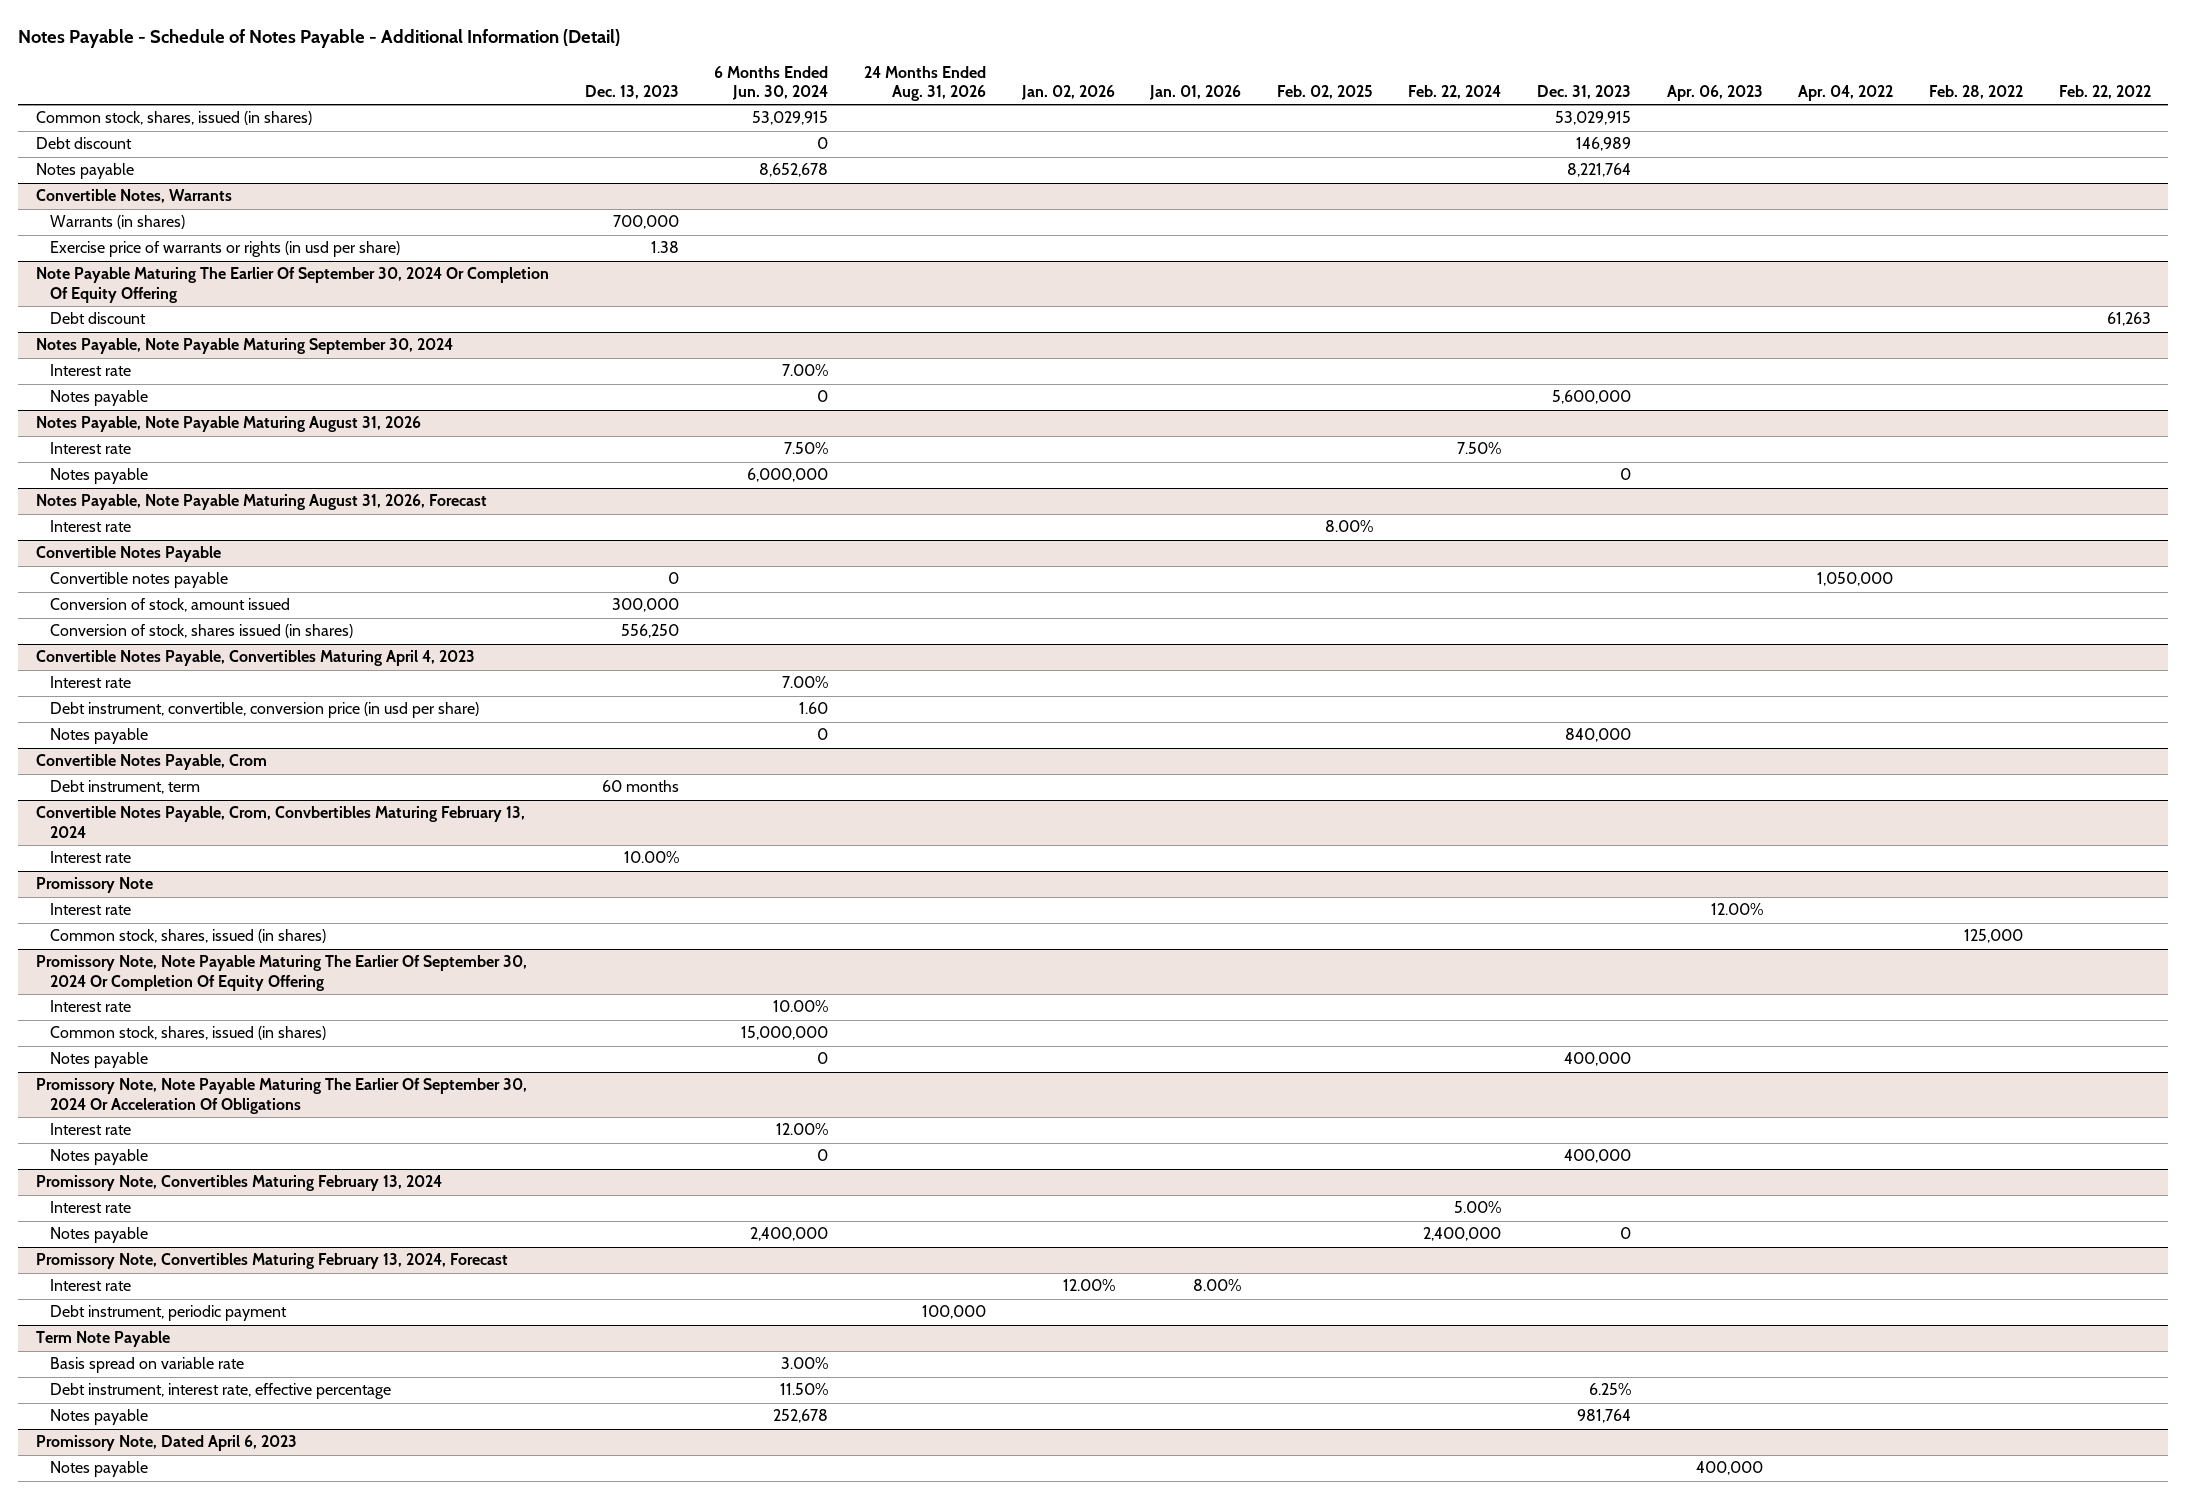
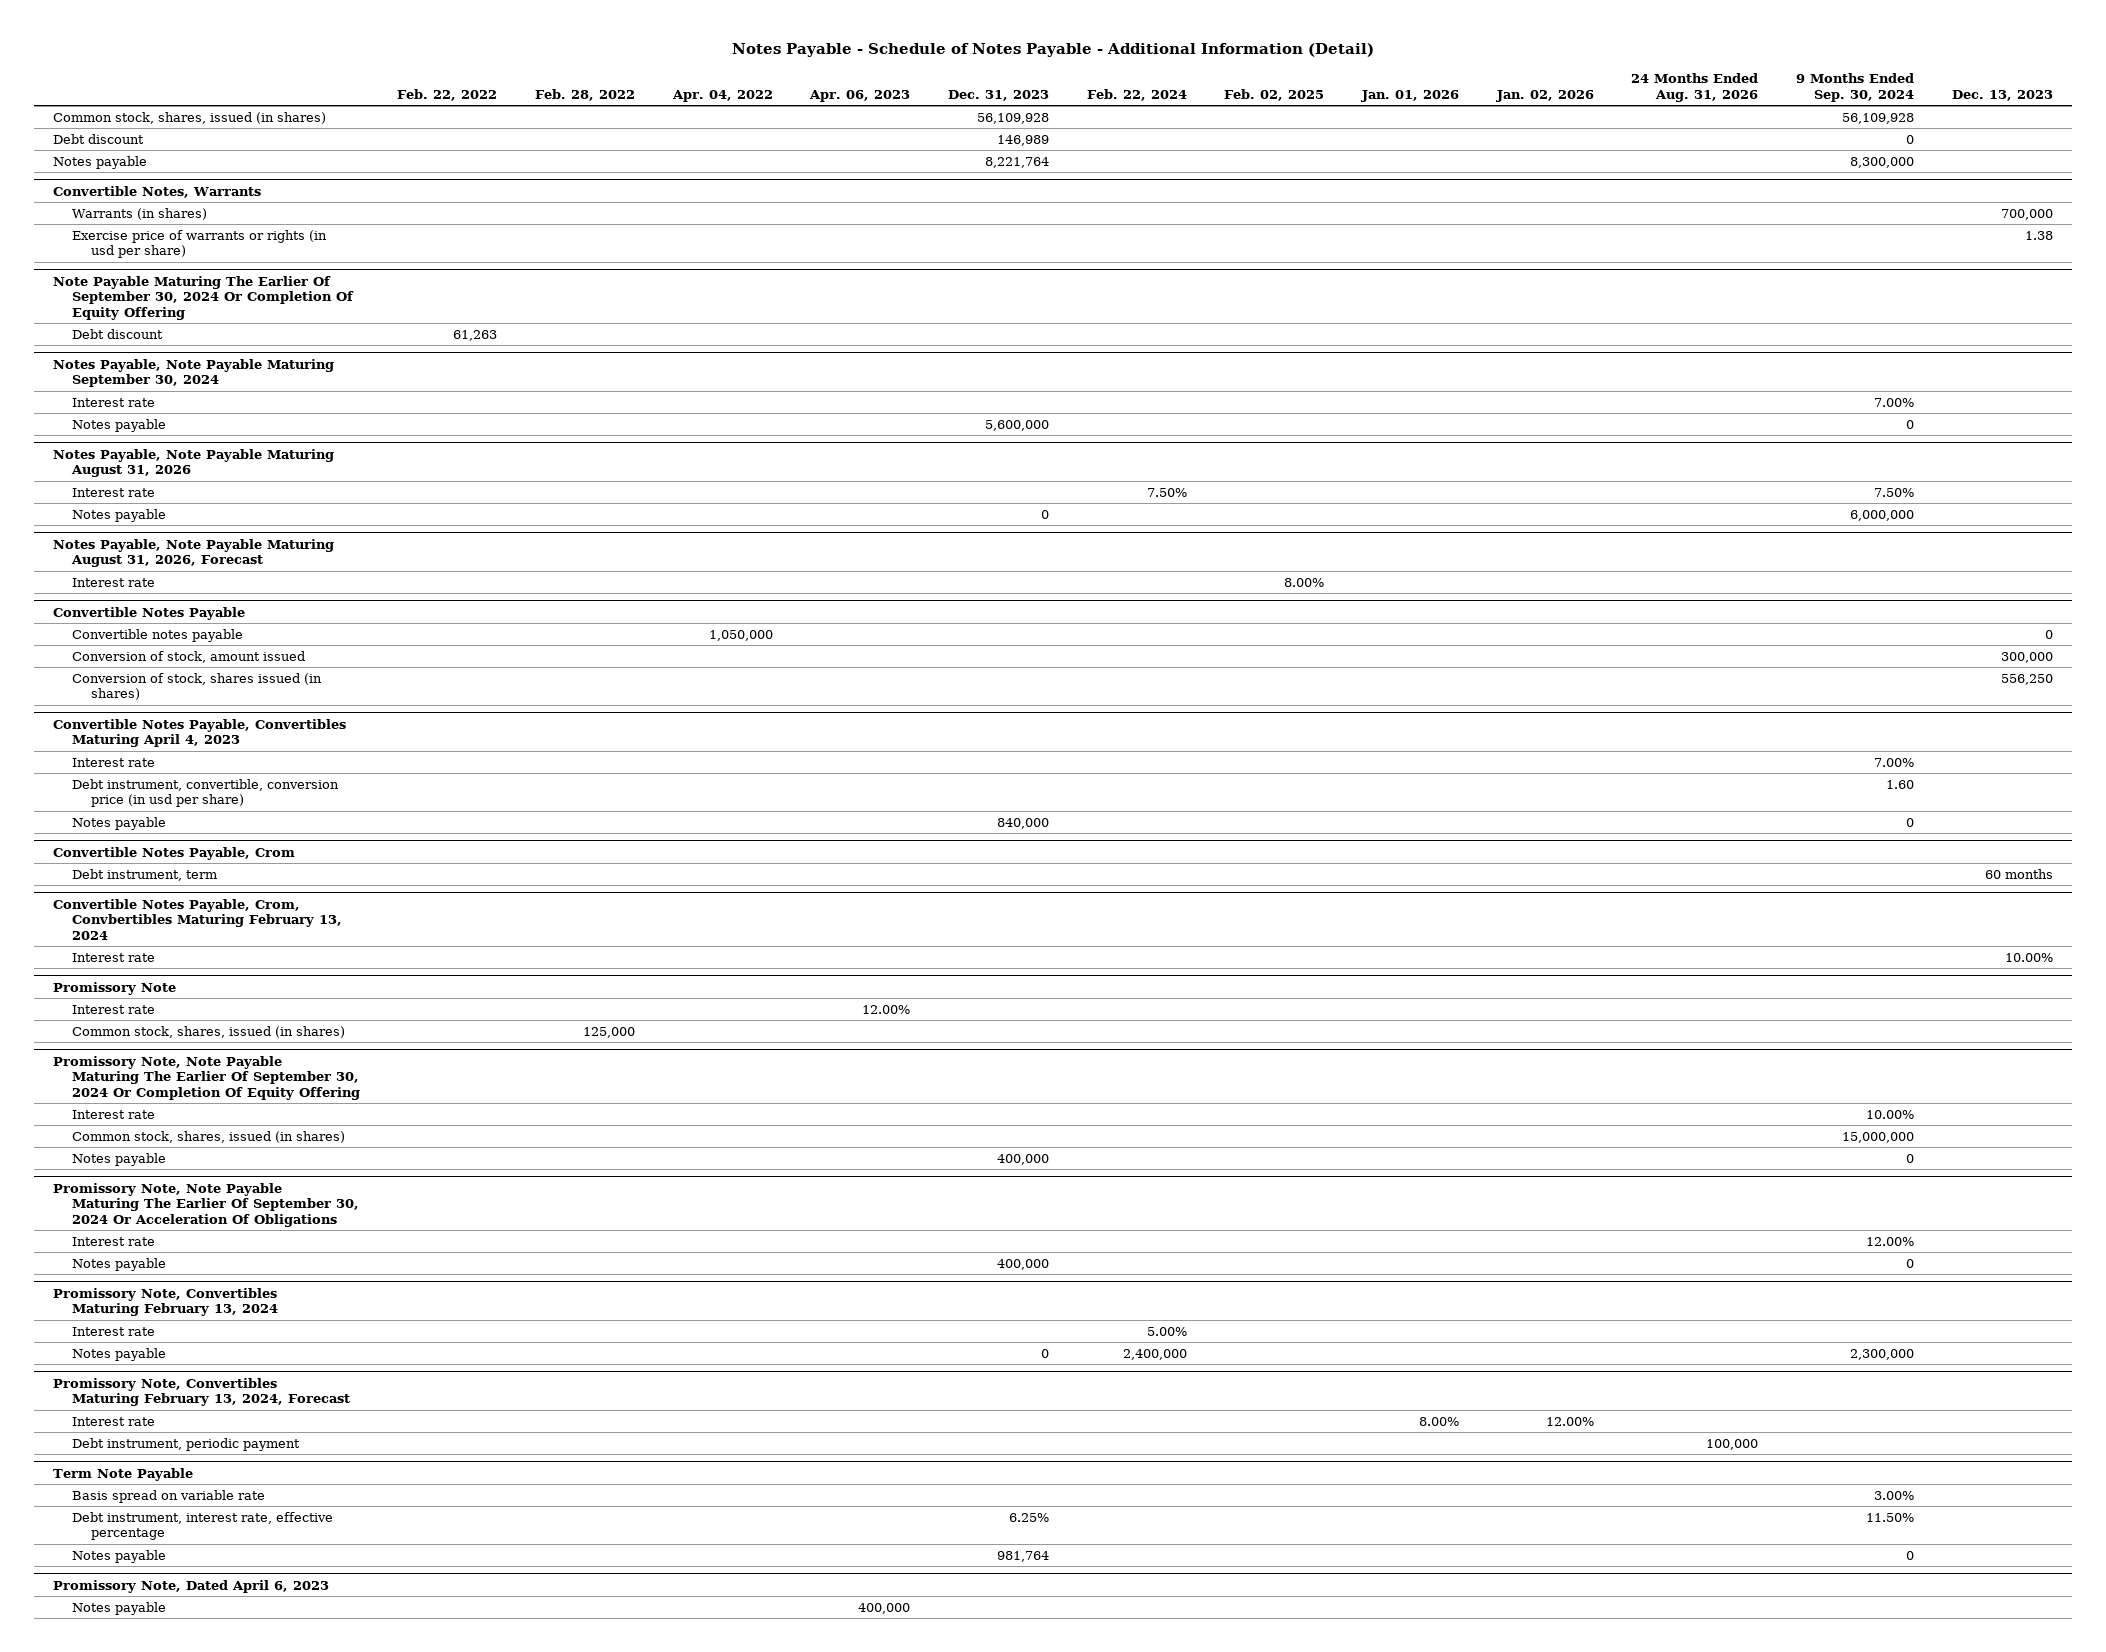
- | Dec. 13, 2023 | 6 Months Ended Jun. 30, 2024 | 24 Months Ended Aug. 31, 2026 | Jan. 02, 2026 | Jan. 01, 2026 | Feb. 02, 2025 | Feb. 22, 2024 | Dec. 31, 2023 | Apr. 06, 2023 | Apr. 04, 2022 | Feb. 28, 2022 | Feb. 22, 2022
+ | Feb. 22, 2022 | Feb. 28, 2022 | Apr. 04, 2022 | Apr. 06, 2023 | Dec. 31, 2023 | Feb. 22, 2024 | Feb. 02, 2025 | Jan. 01, 2026 | Jan. 02, 2026 | 24 Months Ended Aug. 31, 2026 | 9 Months Ended Sep. 30, 2024 | Dec. 13, 2023
- Common stock, shares, issued (in shares) | | 53,029,915 | | | | | | 53,029,915 | | | |
+ Common stock, shares, issued (in shares) | | | | | 56,109,928 | | | | | | 56,109,928 |

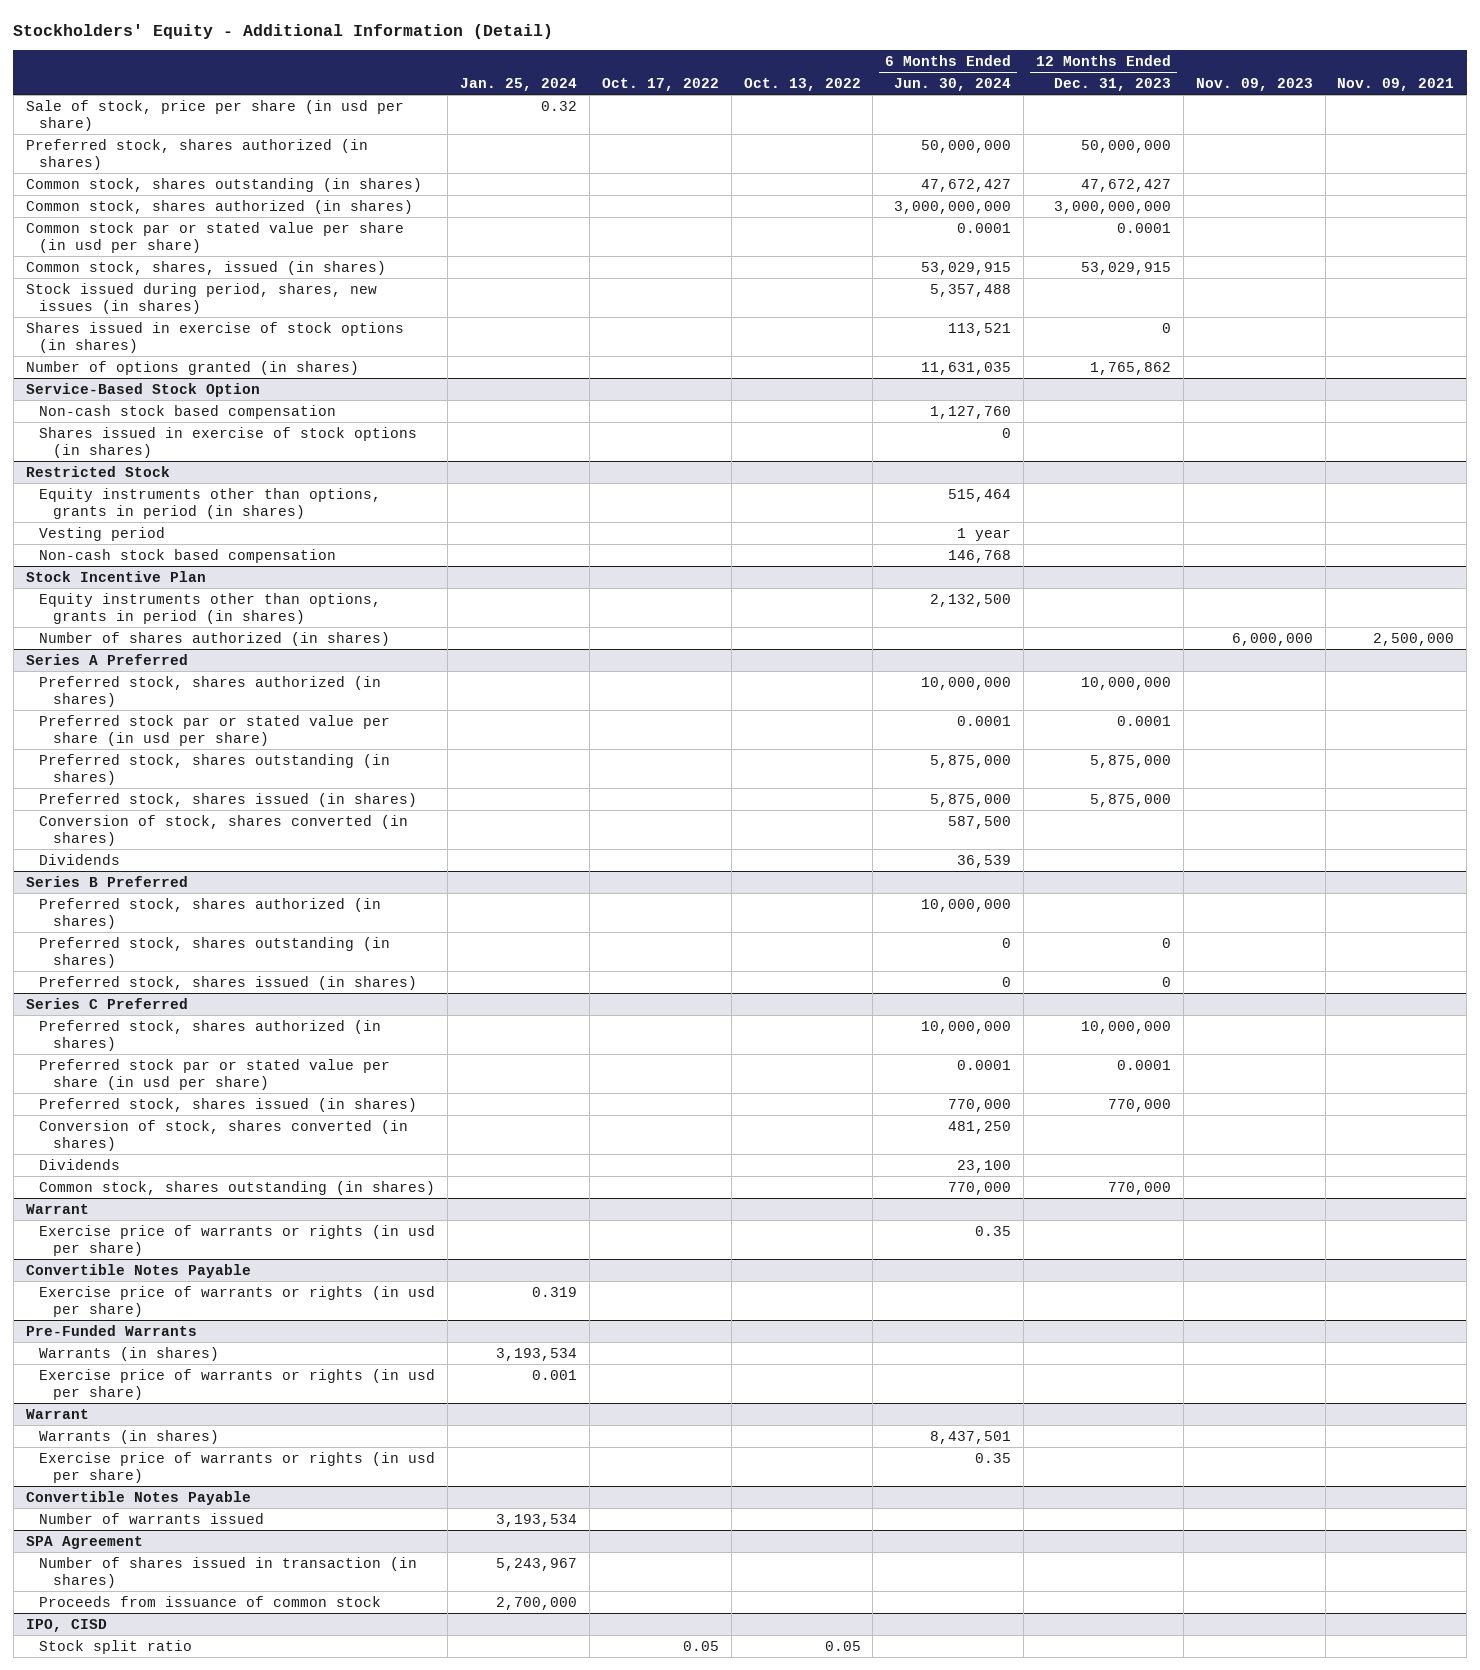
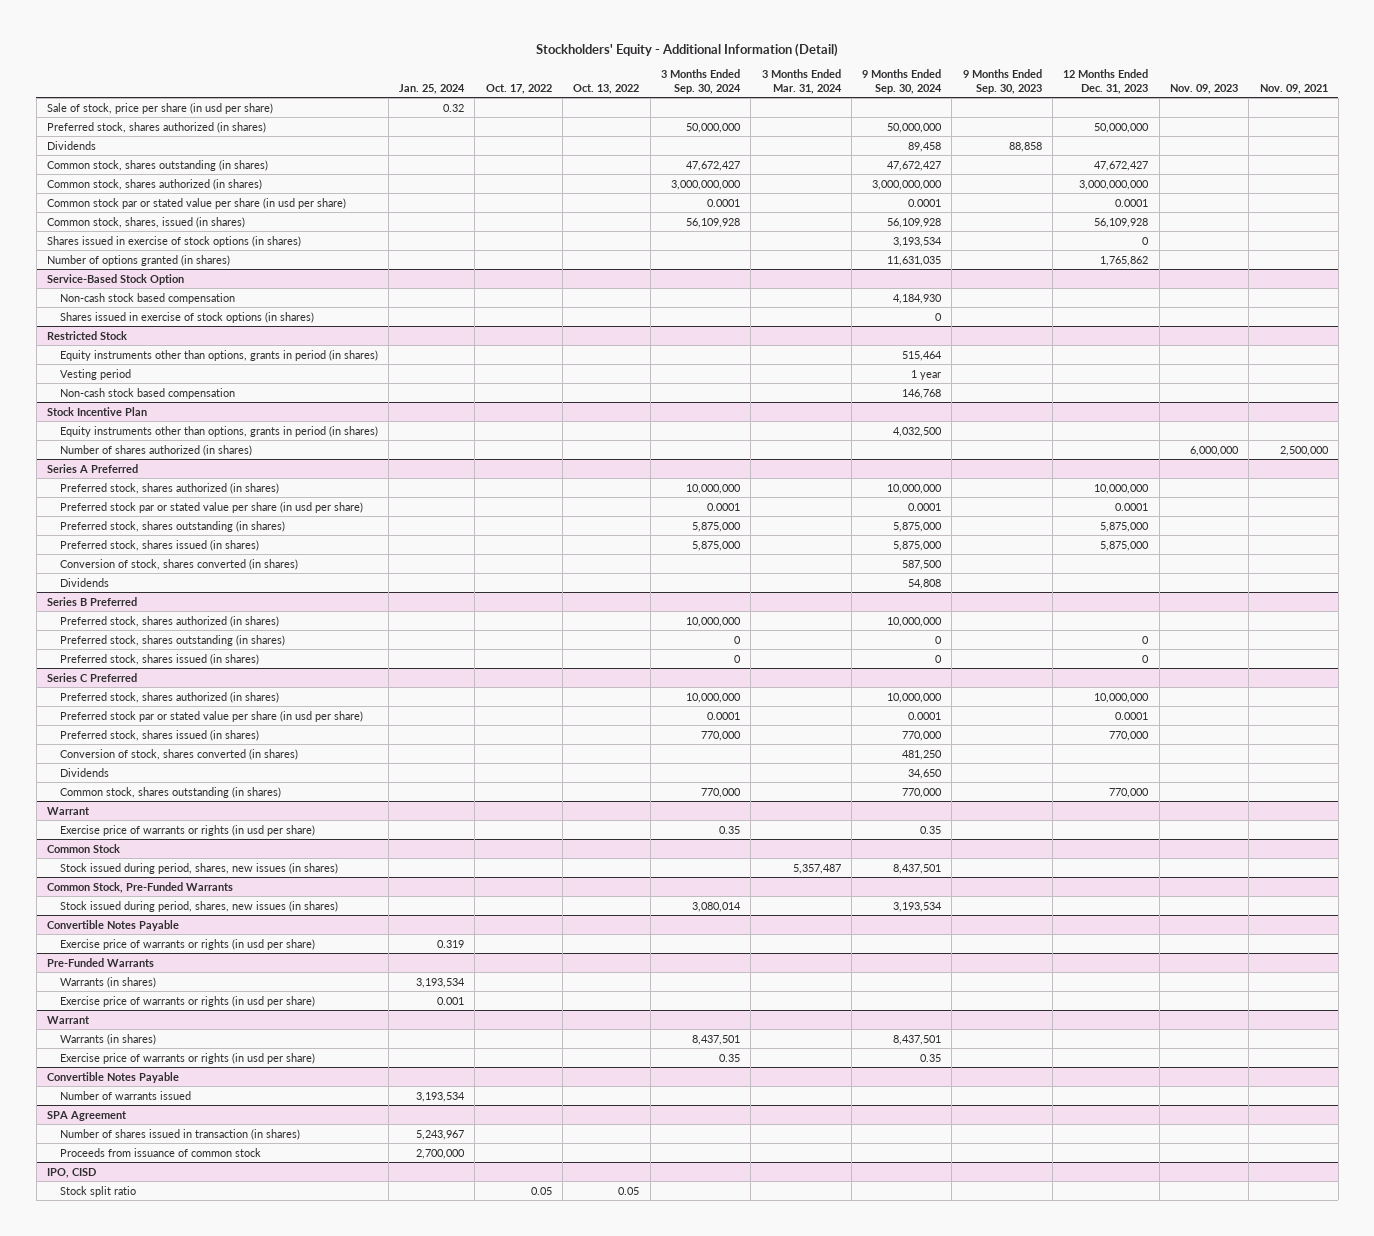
- | Jan. 25, 2024 | Oct. 17, 2022 | Oct. 13, 2022 | 6 Months Ended Jun. 30, 2024 | 12 Months Ended Dec. 31, 2023 | Nov. 09, 2023 | Nov. 09, 2021
+ | Jan. 25, 2024 | Oct. 17, 2022 | Oct. 13, 2022 | 3 Months Ended Sep. 30, 2024 | 3 Months Ended Mar. 31, 2024 | 9 Months Ended Sep. 30, 2024 | 9 Months Ended Sep. 30, 2023 | 12 Months Ended Dec. 31, 2023 | Nov. 09, 2023 | Nov. 09, 2021
+ Dividends | | | | | | 89,458 | 88,858 | | |
- Common stock, shares, issued (in shares) | | | | 53,029,915 | 53,029,915 | |
- Stock issued during period, shares, new issues (in shares) | | | | 5,357,488 | | |
+ Common stock, shares, issued (in shares) | | | | 56,109,928 | | 56,109,928 | | 56,109,928 | |
+ Common Stock
+ Stock issued during period, shares, new issues (in shares) | | | | | 5,357,487 | 8,437,501 | | | |
+ Common Stock, Pre-Funded Warrants
+ Stock issued during period, shares, new issues (in shares) | | | | 3,080,014 | | 3,193,534 | | | |

